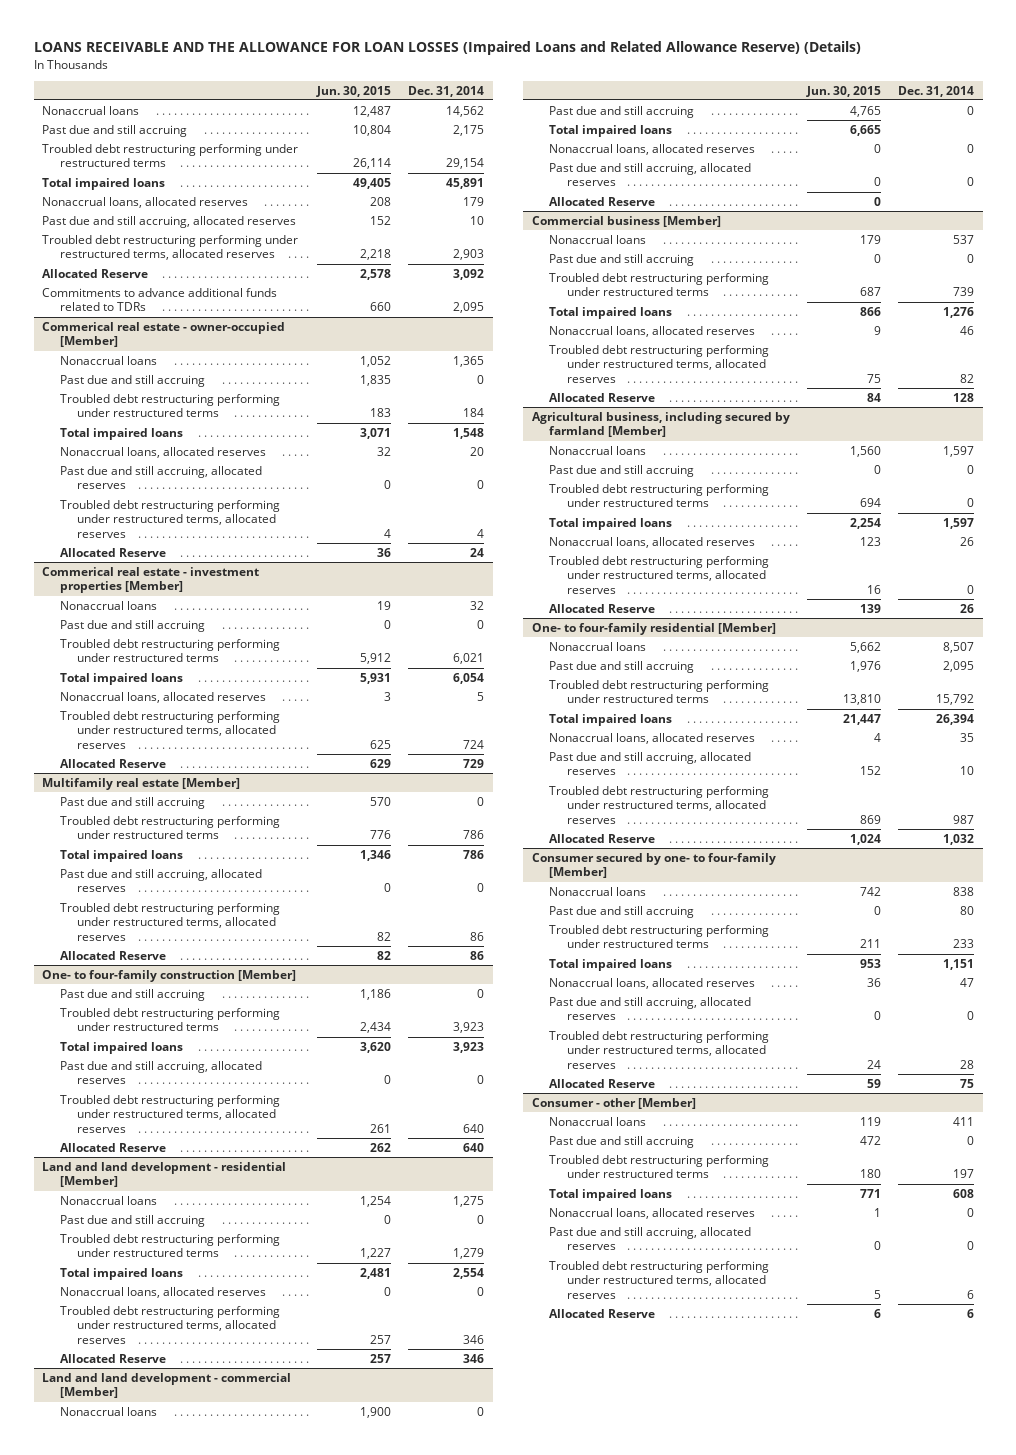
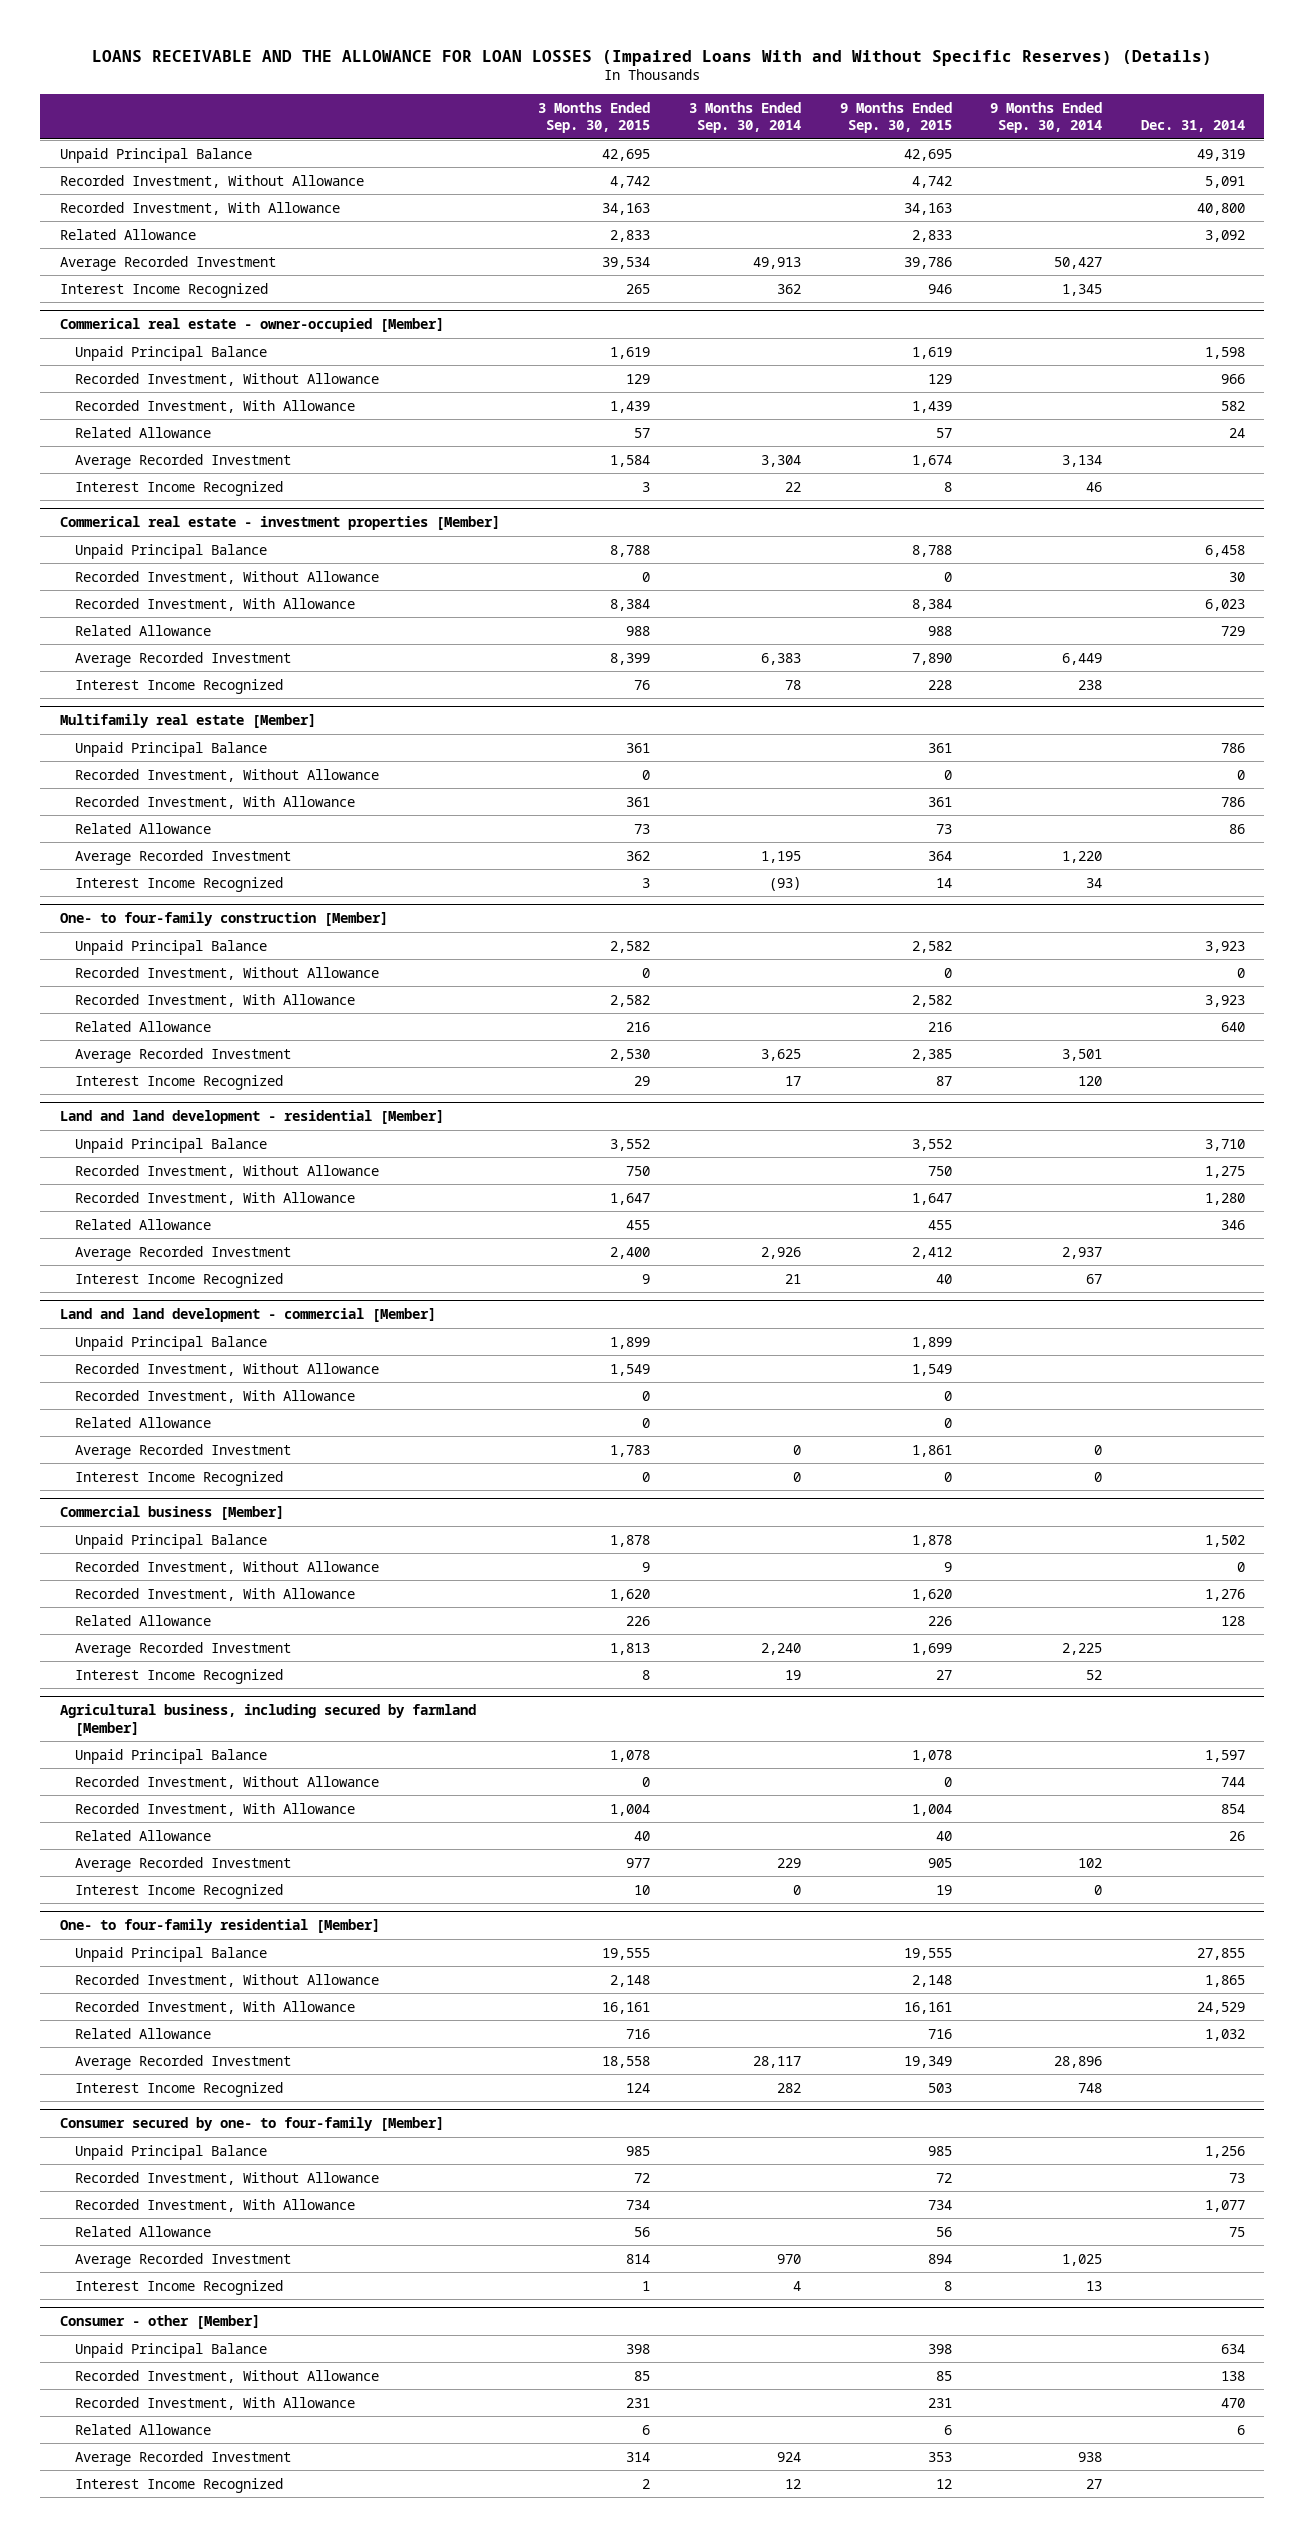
- LOANS RECEIVABLE AND THE ALLOWANCE FOR LOAN LOSSES (Impaired Loans and Related Allowance Reserve) (Details)
+ LOANS RECEIVABLE AND THE ALLOWANCE FOR LOAN LOSSES (Impaired Loans With and Without Specific Reserves) (Details)
- | Jun. 30, 2015 | Dec. 31, 2014
+ | 3 Months Ended Sep. 30, 2015 | 3 Months Ended Sep. 30, 2014 | 9 Months Ended Sep. 30, 2015 | 9 Months Ended Sep. 30, 2014 | Dec. 31, 2014
- Nonaccrual loans | 12,487 | 14,562
- Past due and still accruing | 10,804 | 2,175
- Troubled debt restructuring performing under restructured terms | 26,114 | 29,154
- Total impaired loans | 49,405 | 45,891
- Nonaccrual loans, allocated reserves | 208 | 179
- Past due and still accruing, allocated reserves | 152 | 10
- Troubled debt restructuring performing under restructured terms, allocated reserves | 2,218 | 2,903
- Allocated Reserve | 2,578 | 3,092
- Commitments to advance additional funds related to TDRs | 660 | 2,095
+ Unpaid Principal Balance | 42,695 | | 42,695 | | 49,319
+ Recorded Investment, Without Allowance | 4,742 | | 4,742 | | 5,091
+ Recorded Investment, With Allowance | 34,163 | | 34,163 | | 40,800
+ Related Allowance | 2,833 | | 2,833 | | 3,092
+ Average Recorded Investment | 39,534 | 49,913 | 39,786 | 50,427 |
+ Interest Income Recognized | 265 | 362 | 946 | 1,345 |
@ Commerical real estate - owner-occupied [Member]
- Nonaccrual loans | 1,052 | 1,365
- Past due and still accruing | 1,835 | 0
- Troubled debt restructuring performing under restructured terms | 183 | 184
- Total impaired loans | 3,071 | 1,548
- Nonaccrual loans, allocated reserves | 32 | 20
- Past due and still accruing, allocated reserves | 0 | 0
- Troubled debt restructuring performing under restructured terms, allocated reserves | 4 | 4
- Allocated Reserve | 36 | 24
+ Unpaid Principal Balance | 1,619 | | 1,619 | | 1,598
+ Recorded Investment, Without Allowance | 129 | | 129 | | 966
+ Recorded Investment, With Allowance | 1,439 | | 1,439 | | 582
+ Related Allowance | 57 | | 57 | | 24
+ Average Recorded Investment | 1,584 | 3,304 | 1,674 | 3,134 |
+ Interest Income Recognized | 3 | 22 | 8 | 46 |
@ Commerical real estate - investment properties [Member]
- Nonaccrual loans | 19 | 32
- Past due and still accruing | 0 | 0
- Troubled debt restructuring performing under restructured terms | 5,912 | 6,021
- Total impaired loans | 5,931 | 6,054
- Nonaccrual loans, allocated reserves | 3 | 5
- Troubled debt restructuring performing under restructured terms, allocated reserves | 625 | 724
- Allocated Reserve | 629 | 729
+ Unpaid Principal Balance | 8,788 | | 8,788 | | 6,458
+ Recorded Investment, Without Allowance | 0 | | 0 | | 30
+ Recorded Investment, With Allowance | 8,384 | | 8,384 | | 6,023
+ Related Allowance | 988 | | 988 | | 729
+ Average Recorded Investment | 8,399 | 6,383 | 7,890 | 6,449 |
+ Interest Income Recognized | 76 | 78 | 228 | 238 |
@ Multifamily real estate [Member]
- Past due and still accruing | 570 | 0
- Troubled debt restructuring performing under restructured terms | 776 | 786
- Total impaired loans | 1,346 | 786
- Past due and still accruing, allocated reserves | 0 | 0
- Troubled debt restructuring performing under restructured terms, allocated reserves | 82 | 86
- Allocated Reserve | 82 | 86
+ Unpaid Principal Balance | 361 | | 361 | | 786
+ Recorded Investment, Without Allowance | 0 | | 0 | | 0
+ Recorded Investment, With Allowance | 361 | | 361 | | 786
+ Related Allowance | 73 | | 73 | | 86
+ Average Recorded Investment | 362 | 1,195 | 364 | 1,220 |
+ Interest Income Recognized | 3 | (93) | 14 | 34 |
@ One- to four-family construction [Member]
- Past due and still accruing | 1,186 | 0
- Troubled debt restructuring performing under restructured terms | 2,434 | 3,923
- Total impaired loans | 3,620 | 3,923
- Past due and still accruing, allocated reserves | 0 | 0
- Troubled debt restructuring performing under restructured terms, allocated reserves | 261 | 640
- Allocated Reserve | 262 | 640
+ Unpaid Principal Balance | 2,582 | | 2,582 | | 3,923
+ Recorded Investment, Without Allowance | 0 | | 0 | | 0
+ Recorded Investment, With Allowance | 2,582 | | 2,582 | | 3,923
+ Related Allowance | 216 | | 216 | | 640
+ Average Recorded Investment | 2,530 | 3,625 | 2,385 | 3,501 |
+ Interest Income Recognized | 29 | 17 | 87 | 120 |
@ Land and land development - residential [Member]
- Nonaccrual loans | 1,254 | 1,275
- Past due and still accruing | 0 | 0
- Troubled debt restructuring performing under restructured terms | 1,227 | 1,279
- Total impaired loans | 2,481 | 2,554
- Nonaccrual loans, allocated reserves | 0 | 0
- Troubled debt restructuring performing under restructured terms, allocated reserves | 257 | 346
- Allocated Reserve | 257 | 346
+ Unpaid Principal Balance | 3,552 | | 3,552 | | 3,710
+ Recorded Investment, Without Allowance | 750 | | 750 | | 1,275
+ Recorded Investment, With Allowance | 1,647 | | 1,647 | | 1,280
+ Related Allowance | 455 | | 455 | | 346
+ Average Recorded Investment | 2,400 | 2,926 | 2,412 | 2,937 |
+ Interest Income Recognized | 9 | 21 | 40 | 67 |
@ Land and land development - commercial [Member]
- Nonaccrual loans | 1,900 | 0
- Past due and still accruing | 4,765 | 0
- Total impaired loans | 6,665 |
- Nonaccrual loans, allocated reserves | 0 | 0
- Past due and still accruing, allocated reserves | 0 | 0
- Allocated Reserve | 0 |
+ Unpaid Principal Balance | 1,899 | | 1,899 | |
+ Recorded Investment, Without Allowance | 1,549 | | 1,549 | |
+ Recorded Investment, With Allowance | 0 | | 0 | |
+ Related Allowance | 0 | | 0 | |
+ Average Recorded Investment | 1,783 | 0 | 1,861 | 0 |
+ Interest Income Recognized | 0 | 0 | 0 | 0 |
@ Commercial business [Member]
- Nonaccrual loans | 179 | 537
- Past due and still accruing | 0 | 0
- Troubled debt restructuring performing under restructured terms | 687 | 739
- Total impaired loans | 866 | 1,276
- Nonaccrual loans, allocated reserves | 9 | 46
- Troubled debt restructuring performing under restructured terms, allocated reserves | 75 | 82
- Allocated Reserve | 84 | 128
+ Unpaid Principal Balance | 1,878 | | 1,878 | | 1,502
+ Recorded Investment, Without Allowance | 9 | | 9 | | 0
+ Recorded Investment, With Allowance | 1,620 | | 1,620 | | 1,276
+ Related Allowance | 226 | | 226 | | 128
+ Average Recorded Investment | 1,813 | 2,240 | 1,699 | 2,225 |
+ Interest Income Recognized | 8 | 19 | 27 | 52 |
@ Agricultural business, including secured by farmland [Member]
- Nonaccrual loans | 1,560 | 1,597
- Past due and still accruing | 0 | 0
- Troubled debt restructuring performing under restructured terms | 694 | 0
- Total impaired loans | 2,254 | 1,597
- Nonaccrual loans, allocated reserves | 123 | 26
- Troubled debt restructuring performing under restructured terms, allocated reserves | 16 | 0
- Allocated Reserve | 139 | 26
+ Unpaid Principal Balance | 1,078 | | 1,078 | | 1,597
+ Recorded Investment, Without Allowance | 0 | | 0 | | 744
+ Recorded Investment, With Allowance | 1,004 | | 1,004 | | 854
+ Related Allowance | 40 | | 40 | | 26
+ Average Recorded Investment | 977 | 229 | 905 | 102 |
+ Interest Income Recognized | 10 | 0 | 19 | 0 |
@ One- to four-family residential [Member]
- Nonaccrual loans | 5,662 | 8,507
- Past due and still accruing | 1,976 | 2,095
- Troubled debt restructuring performing under restructured terms | 13,810 | 15,792
- Total impaired loans | 21,447 | 26,394
- Nonaccrual loans, allocated reserves | 4 | 35
- Past due and still accruing, allocated reserves | 152 | 10
- Troubled debt restructuring performing under restructured terms, allocated reserves | 869 | 987
- Allocated Reserve | 1,024 | 1,032
+ Unpaid Principal Balance | 19,555 | | 19,555 | | 27,855
+ Recorded Investment, Without Allowance | 2,148 | | 2,148 | | 1,865
+ Recorded Investment, With Allowance | 16,161 | | 16,161 | | 24,529
+ Related Allowance | 716 | | 716 | | 1,032
+ Average Recorded Investment | 18,558 | 28,117 | 19,349 | 28,896 |
+ Interest Income Recognized | 124 | 282 | 503 | 748 |
@ Consumer secured by one- to four-family [Member]
- Nonaccrual loans | 742 | 838
- Past due and still accruing | 0 | 80
- Troubled debt restructuring performing under restructured terms | 211 | 233
- Total impaired loans | 953 | 1,151
- Nonaccrual loans, allocated reserves | 36 | 47
- Past due and still accruing, allocated reserves | 0 | 0
- Troubled debt restructuring performing under restructured terms, allocated reserves | 24 | 28
- Allocated Reserve | 59 | 75
+ Unpaid Principal Balance | 985 | | 985 | | 1,256
+ Recorded Investment, Without Allowance | 72 | | 72 | | 73
+ Recorded Investment, With Allowance | 734 | | 734 | | 1,077
+ Related Allowance | 56 | | 56 | | 75
+ Average Recorded Investment | 814 | 970 | 894 | 1,025 |
+ Interest Income Recognized | 1 | 4 | 8 | 13 |
@ Consumer - other [Member]
- Nonaccrual loans | 119 | 411
- Past due and still accruing | 472 | 0
- Troubled debt restructuring performing under restructured terms | 180 | 197
- Total impaired loans | 771 | 608
- Nonaccrual loans, allocated reserves | 1 | 0
- Past due and still accruing, allocated reserves | 0 | 0
- Troubled debt restructuring performing under restructured terms, allocated reserves | 5 | 6
- Allocated Reserve | 6 | 6
+ Unpaid Principal Balance | 398 | | 398 | | 634
+ Recorded Investment, Without Allowance | 85 | | 85 | | 138
+ Recorded Investment, With Allowance | 231 | | 231 | | 470
+ Related Allowance | 6 | | 6 | | 6
+ Average Recorded Investment | 314 | 924 | 353 | 938 |
+ Interest Income Recognized | 2 | 12 | 12 | 27 |

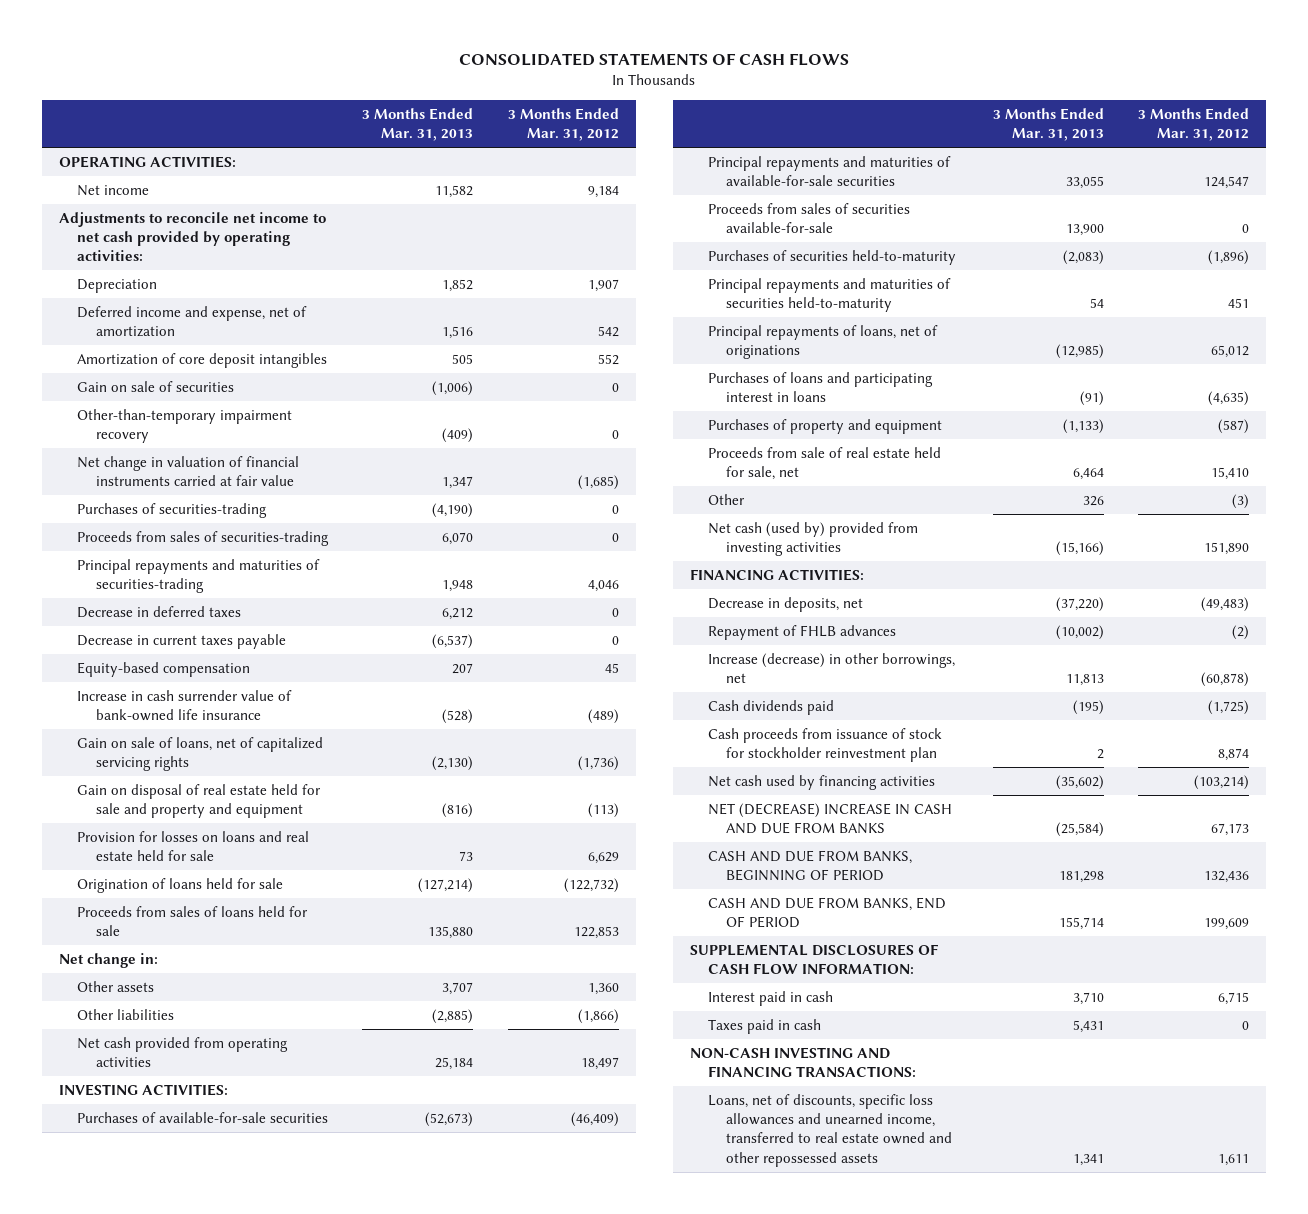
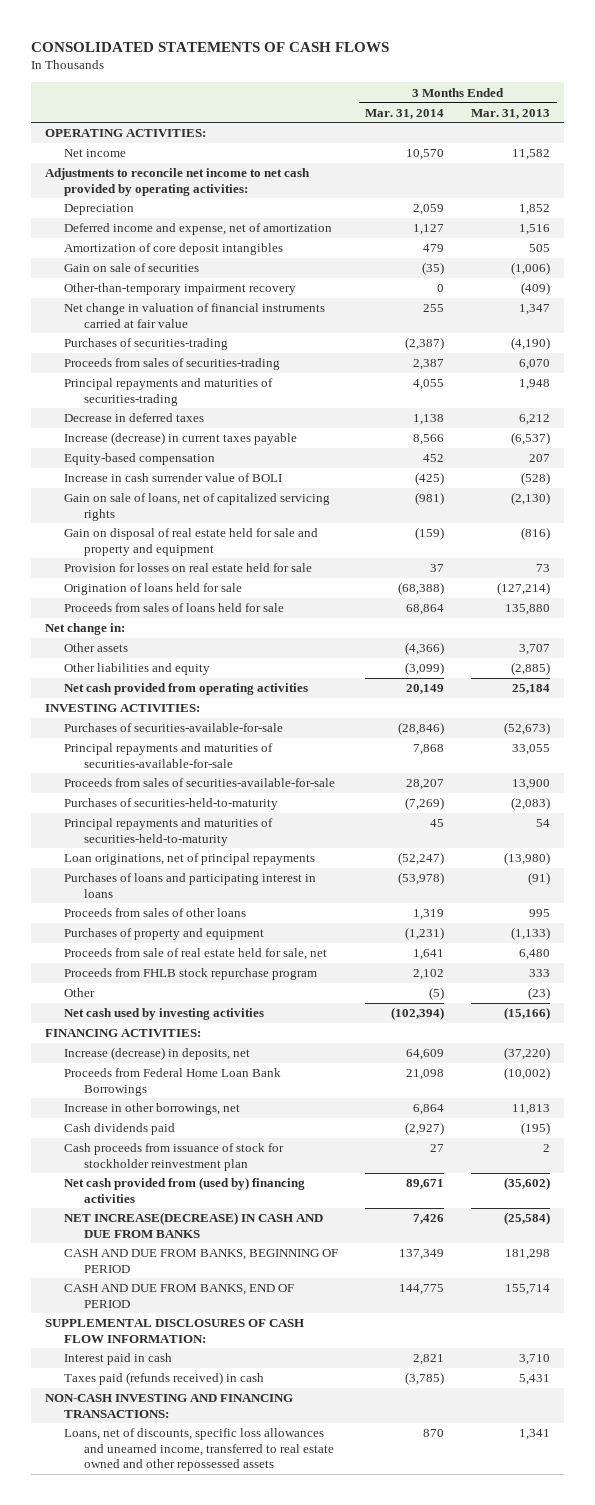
- | 3 Months Ended Mar. 31, 2013 | 3 Months Ended Mar. 31, 2012
+ | 3 Months Ended Mar. 31, 2014 | 3 Months Ended Mar. 31, 2013
- Decrease in current taxes payable | (6,537) | 0
+ Increase (decrease) in current taxes payable | 8,566 | (6,537)
- Increase in cash surrender value of bank-owned life insurance | (528) | (489)
+ Increase in cash surrender value of BOLI | (425) | (528)
- Provision for losses on loans and real estate held for sale | 73 | 6,629
+ Provision for losses on real estate held for sale | 37 | 73
- Other liabilities | (2,885) | (1,866)
+ Other liabilities and equity | (3,099) | (2,885)
- Purchases of available-for-sale securities | (52,673) | (46,409)
- Principal repayments and maturities of available-for-sale securities | 33,055 | 124,547
- Proceeds from sales of securities available-for-sale | 13,900 | 0
- Purchases of securities held-to-maturity | (2,083) | (1,896)
- Principal repayments and maturities of securities held-to-maturity | 54 | 451
- Principal repayments of loans, net of originations | (12,985) | 65,012
+ Purchases of securities-available-for-sale | (28,846) | (52,673)
+ Principal repayments and maturities of securities-available-for-sale | 7,868 | 33,055
+ Proceeds from sales of securities-available-for-sale | 28,207 | 13,900
+ Purchases of securities-held-to-maturity | (7,269) | (2,083)
+ Principal repayments and maturities of securities-held-to-maturity | 45 | 54
+ Loan originations, net of principal repayments | (52,247) | (13,980)
+ Proceeds from sales of other loans | 1,319 | 995
- Proceeds from sale of real estate held for sale, net | 6,464 | 15,410
- Other | 326 | (3)
- Net cash (used by) provided from investing activities | (15,166) | 151,890
+ Proceeds from sale of real estate held for sale, net | 1,641 | 6,480
+ Proceeds from FHLB stock repurchase program | 2,102 | 333
+ Other | (5) | (23)
+ Net cash used by investing activities | (102,394) | (15,166)
- Decrease in deposits, net | (37,220) | (49,483)
- Repayment of FHLB advances | (10,002) | (2)
- Increase (decrease) in other borrowings, net | 11,813 | (60,878)
+ Increase (decrease) in deposits, net | 64,609 | (37,220)
+ Proceeds from Federal Home Loan Bank Borrowings | 21,098 | (10,002)
+ Increase in other borrowings, net | 6,864 | 11,813
- Net cash used by financing activities | (35,602) | (103,214)
- NET (DECREASE) INCREASE IN CASH AND DUE FROM BANKS | (25,584) | 67,173
+ Net cash provided from (used by) financing activities | 89,671 | (35,602)
+ NET INCREASE(DECREASE) IN CASH AND DUE FROM BANKS | 7,426 | (25,584)
- Taxes paid in cash | 5,431 | 0
+ Taxes paid (refunds received) in cash | (3,785) | 5,431

